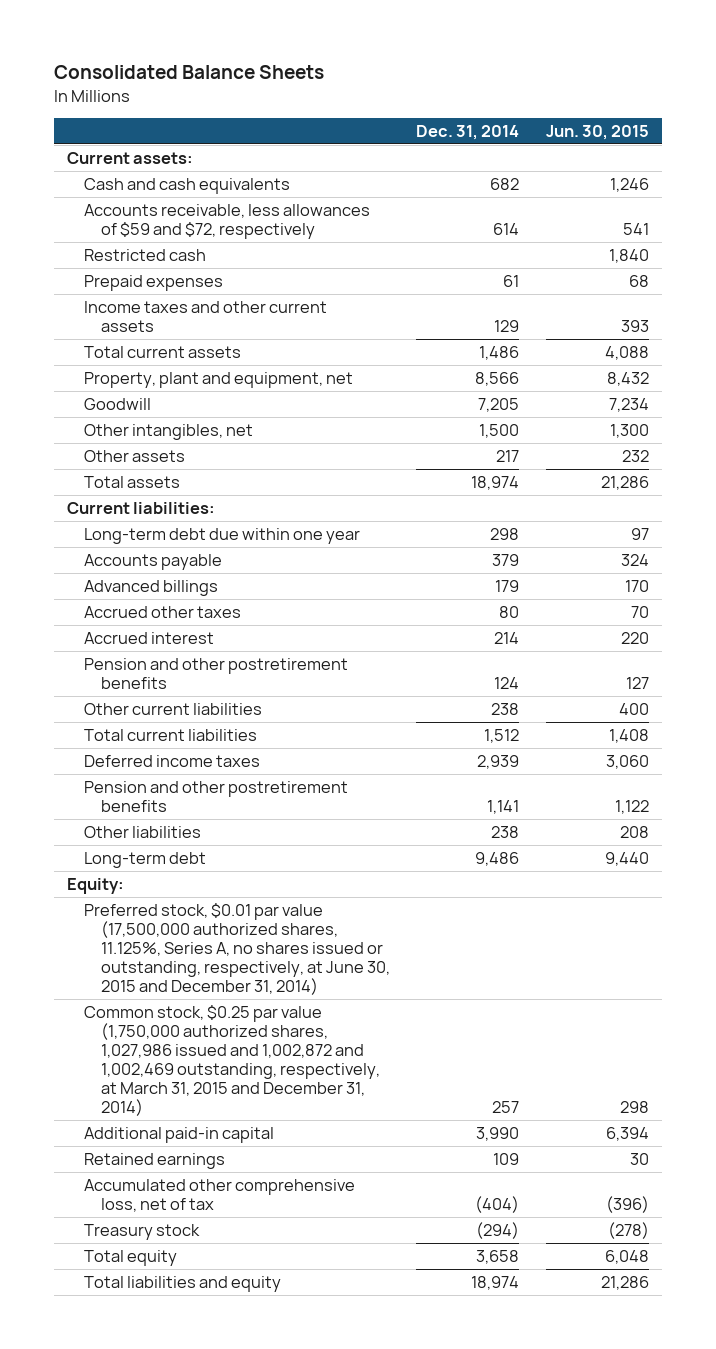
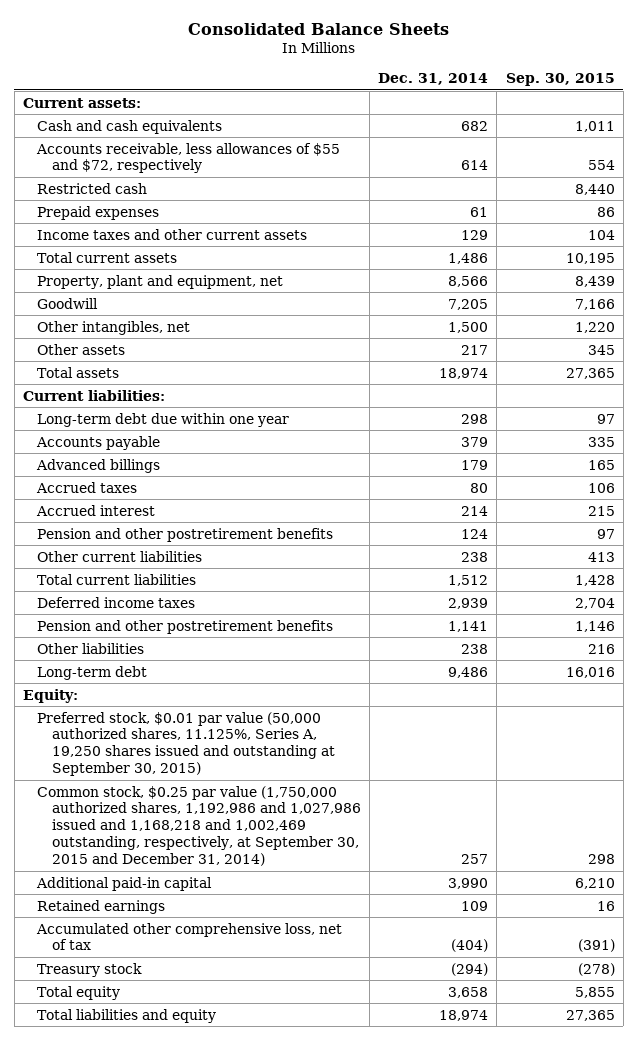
- | Dec. 31, 2014 | Jun. 30, 2015
+ | Dec. 31, 2014 | Sep. 30, 2015
- Accounts receivable, less allowances of $59 and $72, respectively | 614 | 541
+ Accounts receivable, less allowances of $55 and $72, respectively | 614 | 554
- Accrued other taxes | 80 | 70
+ Accrued taxes | 80 | 106
- Preferred stock, $0.01 par value (17,500,000 authorized shares, 11.125%, Series A, no shares issued or outstanding, respectively, at June 30, 2015 and December 31, 2014)
- Common stock, $0.25 par value (1,750,000 authorized shares, 1,027,986 issued and 1,002,872 and 1,002,469 outstanding, respectively, at March 31, 2015 and December 31, 2014) | 257 | 298
+ Preferred stock, $0.01 par value (50,000 authorized shares, 11.125%, Series A, 19,250 shares issued and outstanding at September 30, 2015)
+ Common stock, $0.25 par value (1,750,000 authorized shares, 1,192,986 and 1,027,986 issued and 1,168,218 and 1,002,469 outstanding, respectively, at September 30, 2015 and December 31, 2014) | 257 | 298

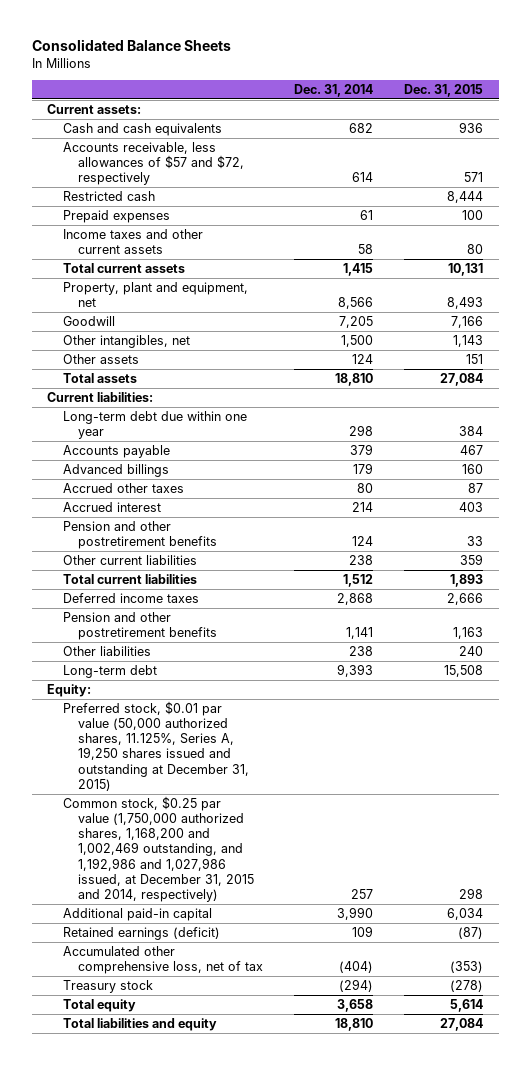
- | Dec. 31, 2014 | Sep. 30, 2015
+ | Dec. 31, 2014 | Dec. 31, 2015
- Accounts receivable, less allowances of $55 and $72, respectively | 614 | 554
+ Accounts receivable, less allowances of $57 and $72, respectively | 614 | 571
- Income taxes and other current assets | 129 | 104
- Total current assets | 1,486 | 10,195
+ Income taxes and other current assets | 58 | 80
+ Total current assets | 1,415 | 10,131
- Other assets | 217 | 345
- Total assets | 18,974 | 27,365
+ Other assets | 124 | 151
+ Total assets | 18,810 | 27,084
- Accrued taxes | 80 | 106
+ Accrued other taxes | 80 | 87
- Deferred income taxes | 2,939 | 2,704
+ Deferred income taxes | 2,868 | 2,666
- Long-term debt | 9,486 | 16,016
+ Long-term debt | 9,393 | 15,508
- Preferred stock, $0.01 par value (50,000 authorized shares, 11.125%, Series A, 19,250 shares issued and outstanding at September 30, 2015)
- Common stock, $0.25 par value (1,750,000 authorized shares, 1,192,986 and 1,027,986 issued and 1,168,218 and 1,002,469 outstanding, respectively, at September 30, 2015 and December 31, 2014) | 257 | 298
+ Preferred stock, $0.01 par value (50,000 authorized shares, 11.125%, Series A, 19,250 shares issued and outstanding at December 31, 2015)
+ Common stock, $0.25 par value (1,750,000 authorized shares, 1,168,200 and 1,002,469 outstanding, and 1,192,986 and 1,027,986 issued, at December 31, 2015 and 2014, respectively) | 257 | 298
- Retained earnings | 109 | 16
+ Retained earnings (deficit) | 109 | (87)
- Total liabilities and equity | 18,974 | 27,365
+ Total liabilities and equity | 18,810 | 27,084

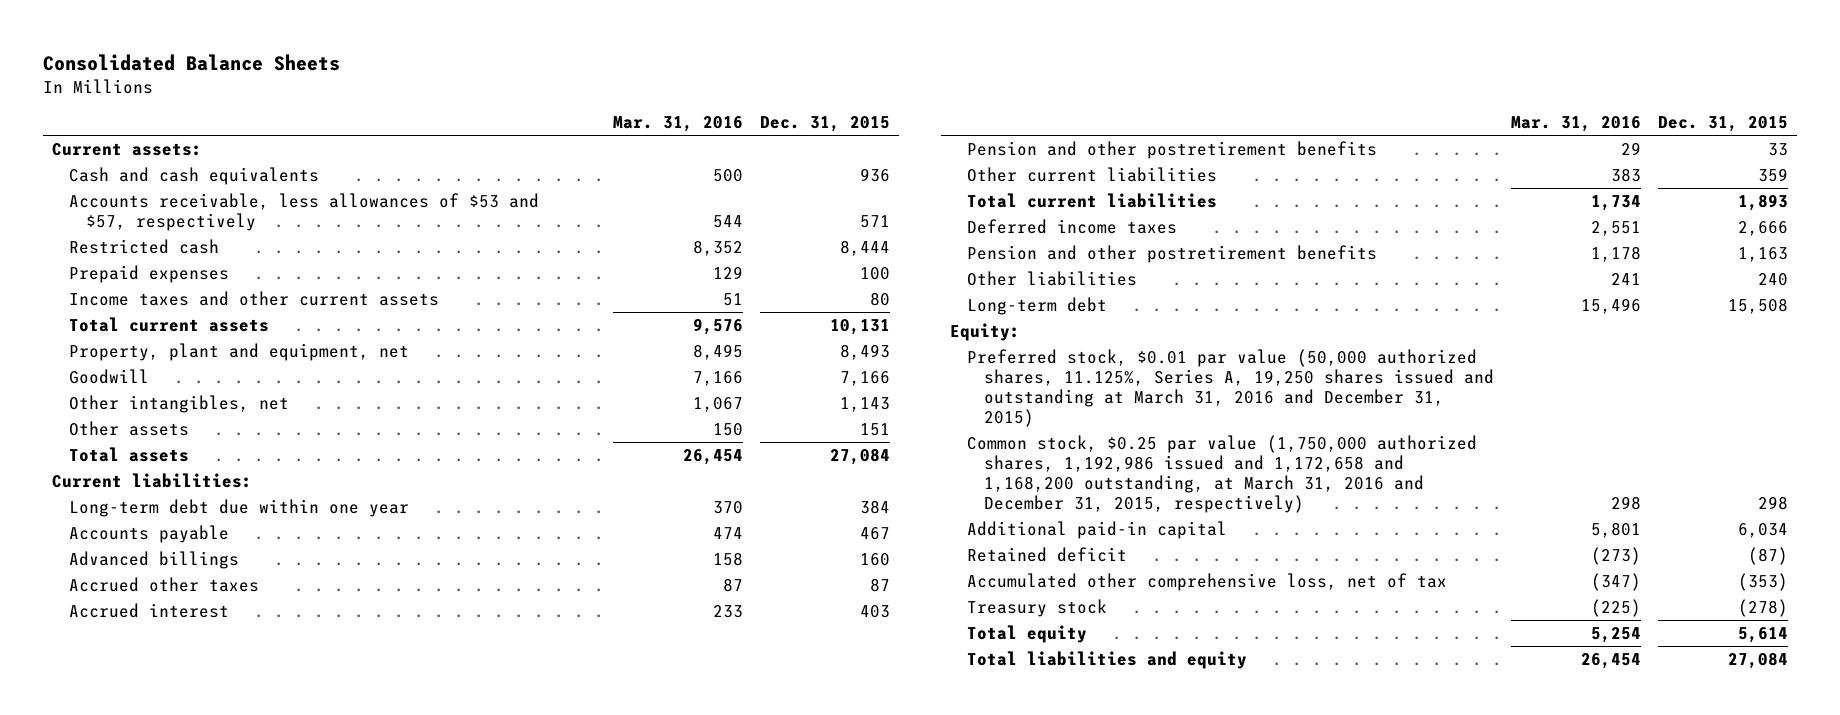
- | Dec. 31, 2014 | Dec. 31, 2015
+ | Mar. 31, 2016 | Dec. 31, 2015
- Accounts receivable, less allowances of $57 and $72, respectively | 614 | 571
+ Accounts receivable, less allowances of $53 and $57, respectively | 544 | 571
- Preferred stock, $0.01 par value (50,000 authorized shares, 11.125%, Series A, 19,250 shares issued and outstanding at December 31, 2015)
- Common stock, $0.25 par value (1,750,000 authorized shares, 1,168,200 and 1,002,469 outstanding, and 1,192,986 and 1,027,986 issued, at December 31, 2015 and 2014, respectively) | 257 | 298
+ Preferred stock, $0.01 par value (50,000 authorized shares, 11.125%, Series A, 19,250 shares issued and outstanding at March 31, 2016 and December 31, 2015)
+ Common stock, $0.25 par value (1,750,000 authorized shares, 1,192,986 issued and 1,172,658 and 1,168,200 outstanding, at March 31, 2016 and December 31, 2015, respectively) | 298 | 298
- Retained earnings (deficit) | 109 | (87)
+ Retained deficit | (273) | (87)

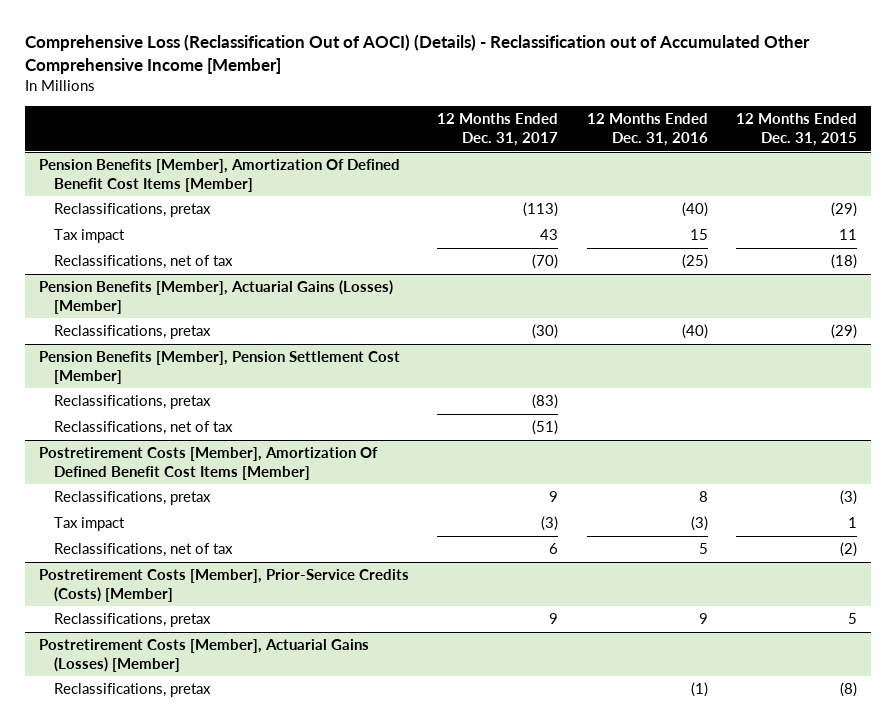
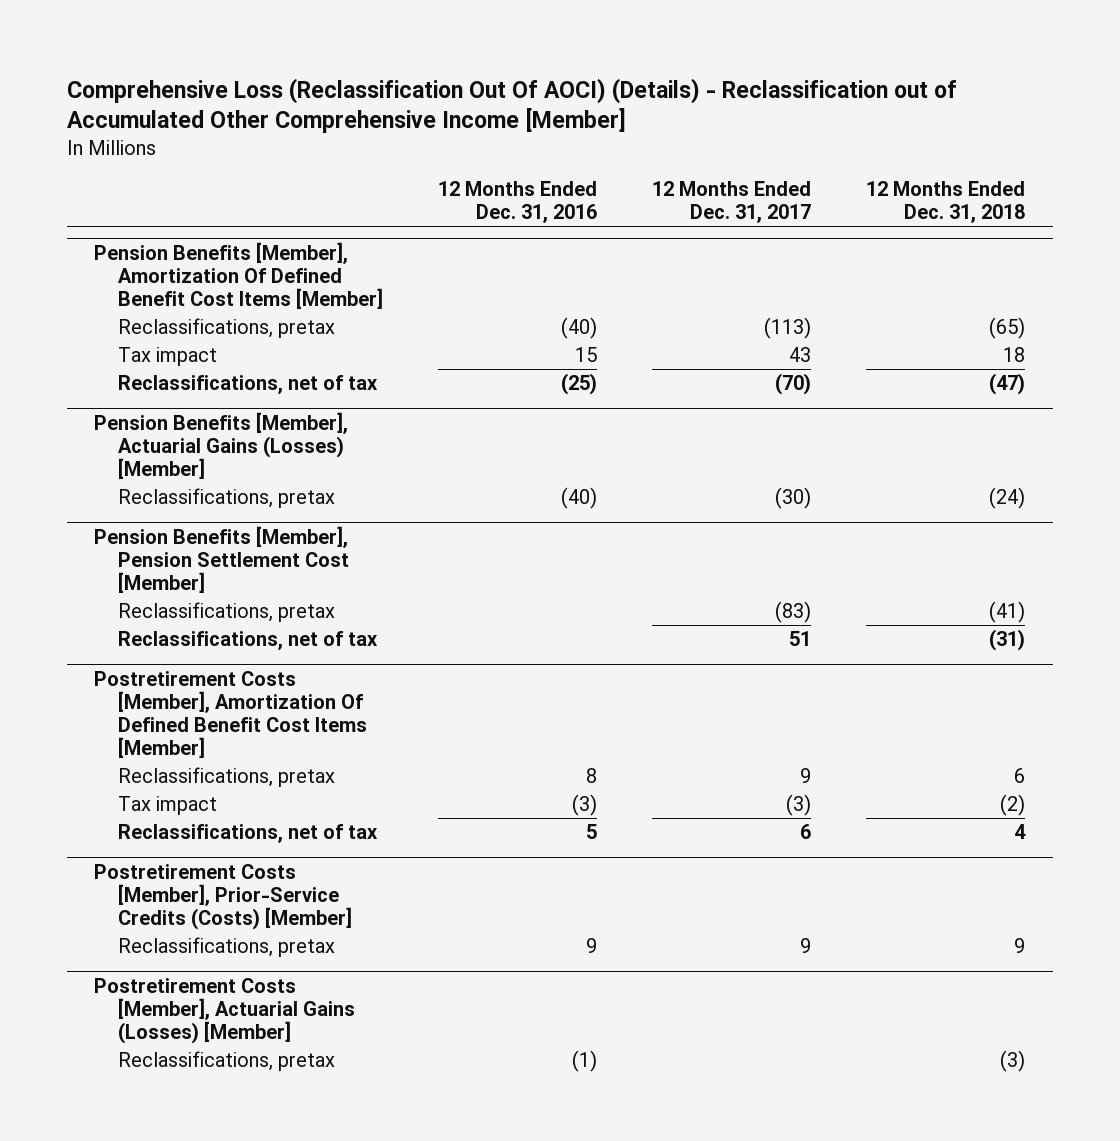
- Comprehensive Loss (Reclassification Out of AOCI) (Details) - Reclassification out of Accumulated Other Comprehensive Income [Member]
+ Comprehensive Loss (Reclassification Out Of AOCI) (Details) - Reclassification out of Accumulated Other Comprehensive Income [Member]
- | 12 Months Ended Dec. 31, 2017 | 12 Months Ended Dec. 31, 2016 | 12 Months Ended Dec. 31, 2015
+ | 12 Months Ended Dec. 31, 2016 | 12 Months Ended Dec. 31, 2017 | 12 Months Ended Dec. 31, 2018
@ Pension Benefits [Member], Pension Settlement Cost [Member]
- Reclassifications, net of tax | (51) | |
+ Reclassifications, net of tax | | 51 | (31)

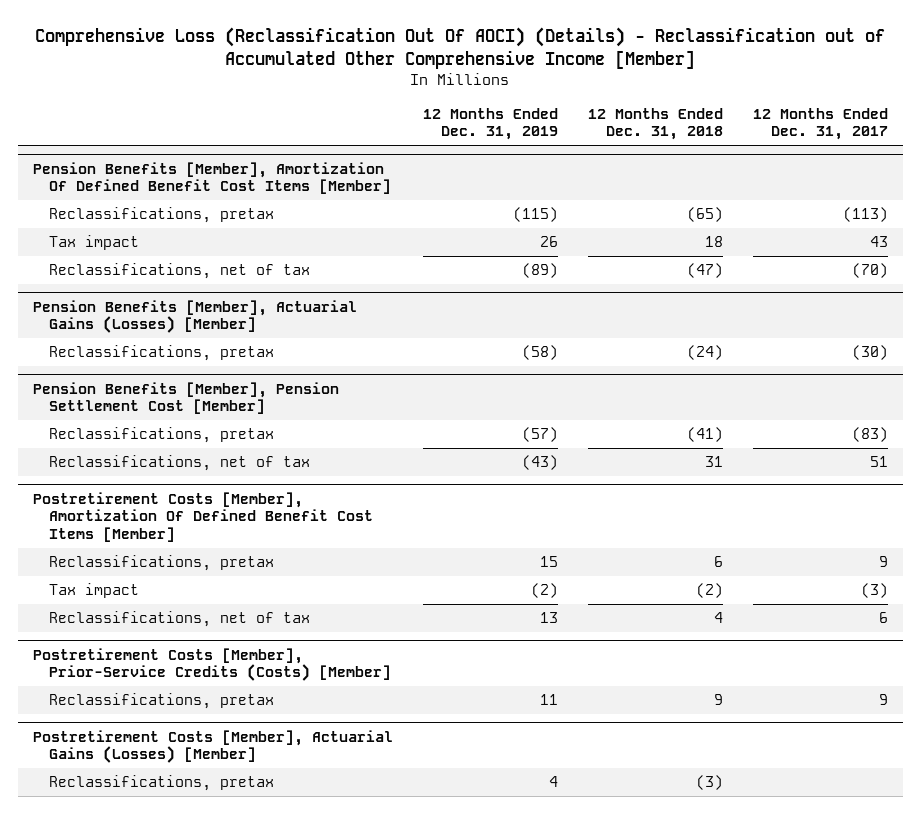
- | 12 Months Ended Dec. 31, 2016 | 12 Months Ended Dec. 31, 2017 | 12 Months Ended Dec. 31, 2018
+ | 12 Months Ended Dec. 31, 2019 | 12 Months Ended Dec. 31, 2018 | 12 Months Ended Dec. 31, 2017
@ Pension Benefits [Member], Pension Settlement Cost [Member]
- Reclassifications, net of tax | | 51 | (31)
+ Reclassifications, net of tax | (43) | 31 | 51

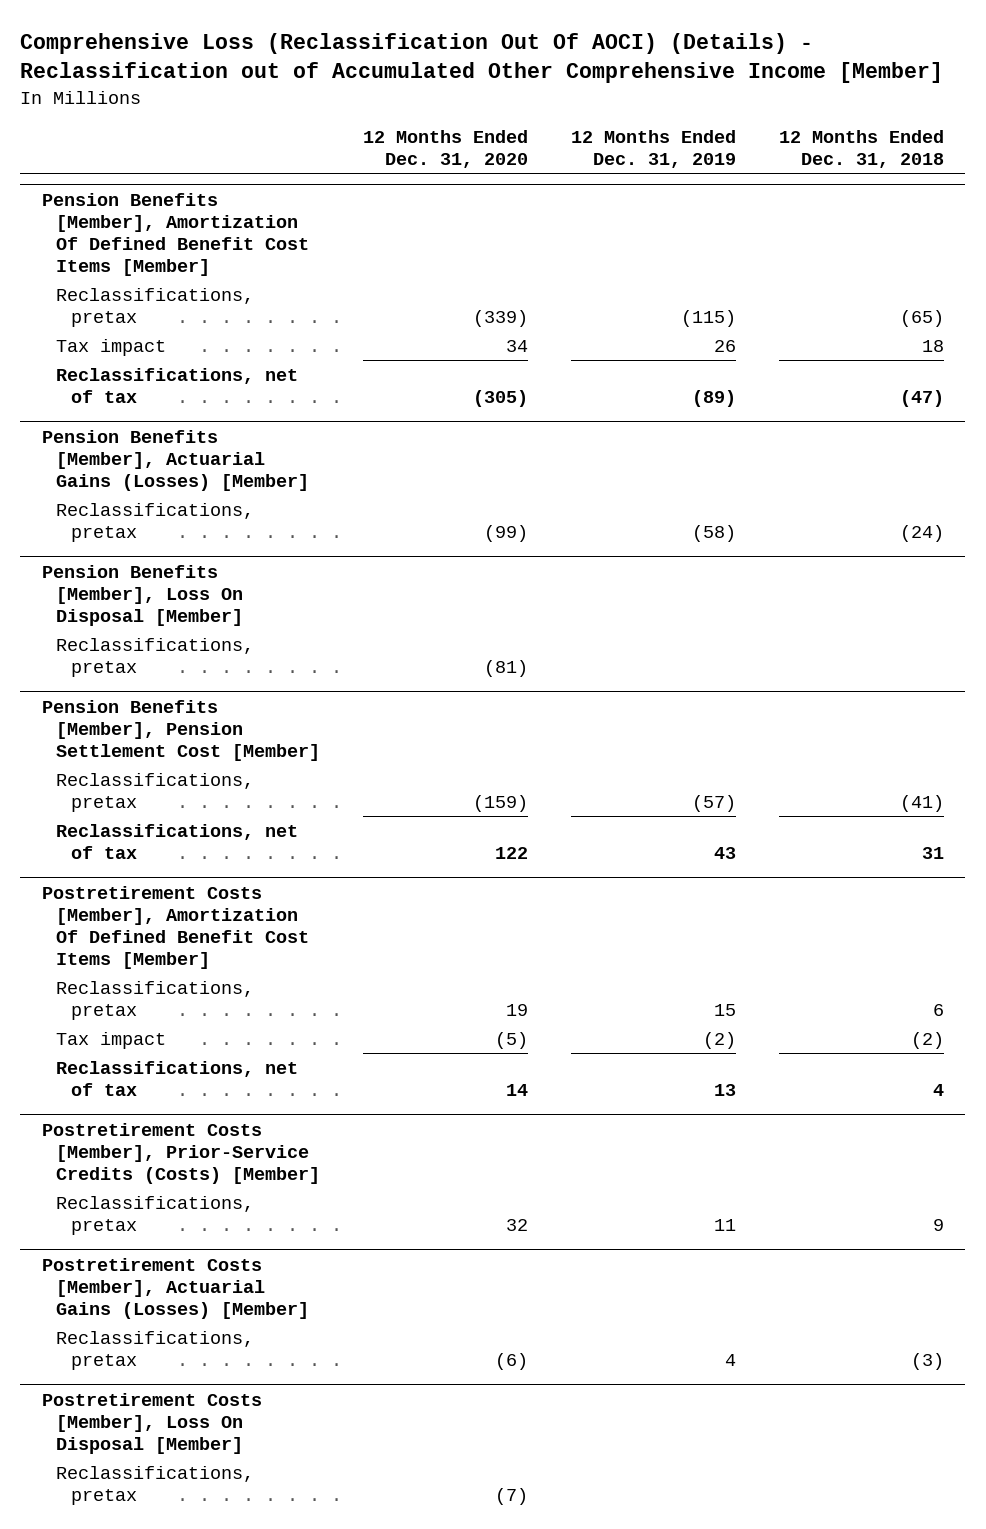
- | 12 Months Ended Dec. 31, 2019 | 12 Months Ended Dec. 31, 2018 | 12 Months Ended Dec. 31, 2017
+ | 12 Months Ended Dec. 31, 2020 | 12 Months Ended Dec. 31, 2019 | 12 Months Ended Dec. 31, 2018
+ Pension Benefits [Member], Loss On Disposal [Member]
+ Reclassifications, pretax | (81) | |
@ Pension Benefits [Member], Pension Settlement Cost [Member]
- Reclassifications, net of tax | (43) | 31 | 51
+ Reclassifications, net of tax | 122 | 43 | 31
+ Postretirement Costs [Member], Loss On Disposal [Member]
+ Reclassifications, pretax | (7) | |

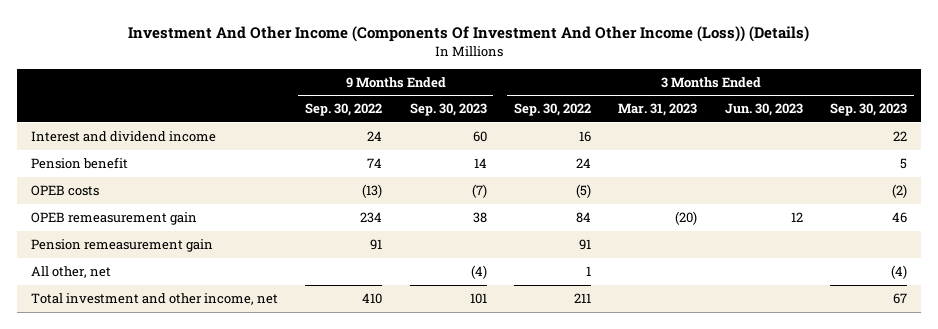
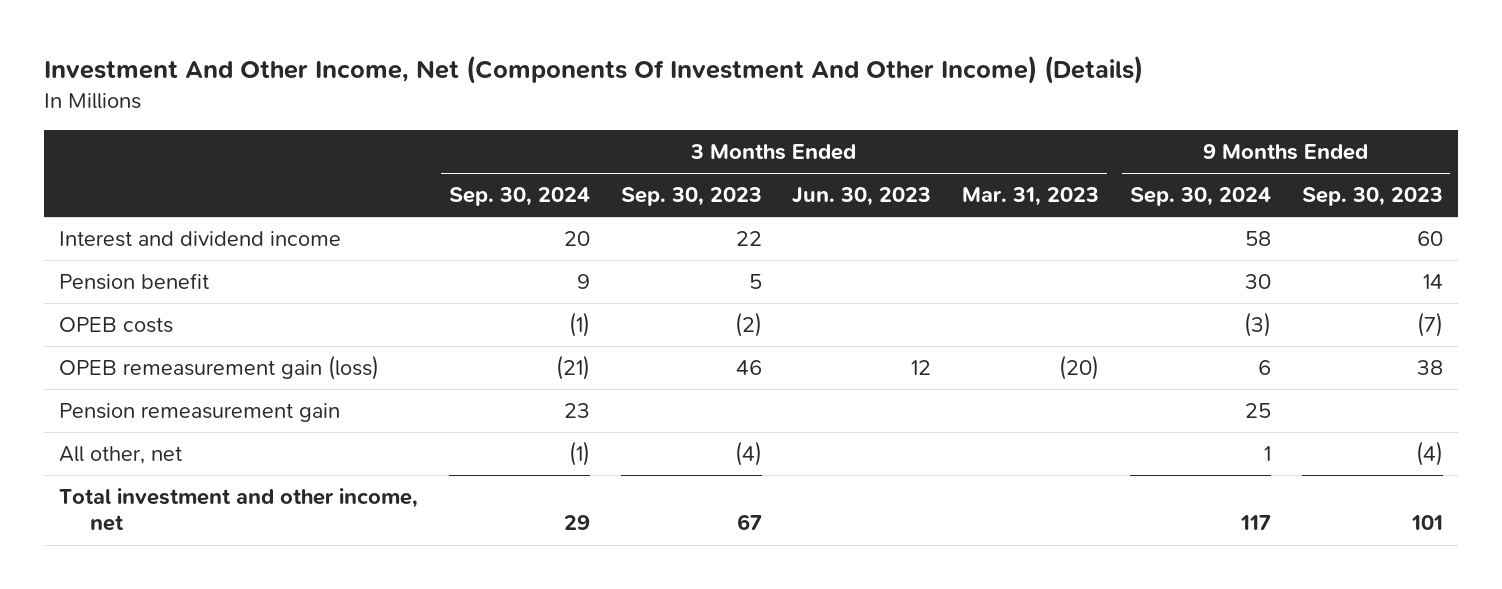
- Investment And Other Income (Components Of Investment And Other Income (Loss)) (Details)
+ Investment And Other Income, Net (Components Of Investment And Other Income) (Details)
- | 9 Months Ended Sep. 30, 2022 | 9 Months Ended Sep. 30, 2023 | 3 Months Ended Sep. 30, 2022 | 3 Months Ended Mar. 31, 2023 | 3 Months Ended Jun. 30, 2023 | 3 Months Ended Sep. 30, 2023
+ | 3 Months Ended Sep. 30, 2024 | 3 Months Ended Sep. 30, 2023 | 3 Months Ended Jun. 30, 2023 | 3 Months Ended Mar. 31, 2023 | 9 Months Ended Sep. 30, 2024 | 9 Months Ended Sep. 30, 2023
- OPEB remeasurement gain | 234 | 38 | 84 | (20) | 12 | 46
+ OPEB remeasurement gain (loss) | (21) | 46 | 12 | (20) | 6 | 38

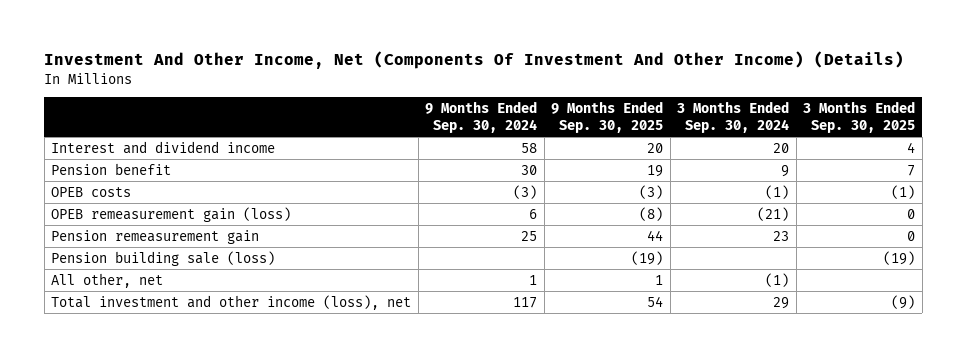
- | 3 Months Ended Sep. 30, 2024 | 3 Months Ended Sep. 30, 2023 | 3 Months Ended Jun. 30, 2023 | 3 Months Ended Mar. 31, 2023 | 9 Months Ended Sep. 30, 2024 | 9 Months Ended Sep. 30, 2023
+ | 9 Months Ended Sep. 30, 2024 | 9 Months Ended Sep. 30, 2025 | 3 Months Ended Sep. 30, 2024 | 3 Months Ended Sep. 30, 2025
+ Pension building sale (loss) | | (19) | | (19)
- Total investment and other income, net | 29 | 67 | | | 117 | 101
+ Total investment and other income (loss), net | 117 | 54 | 29 | (9)

